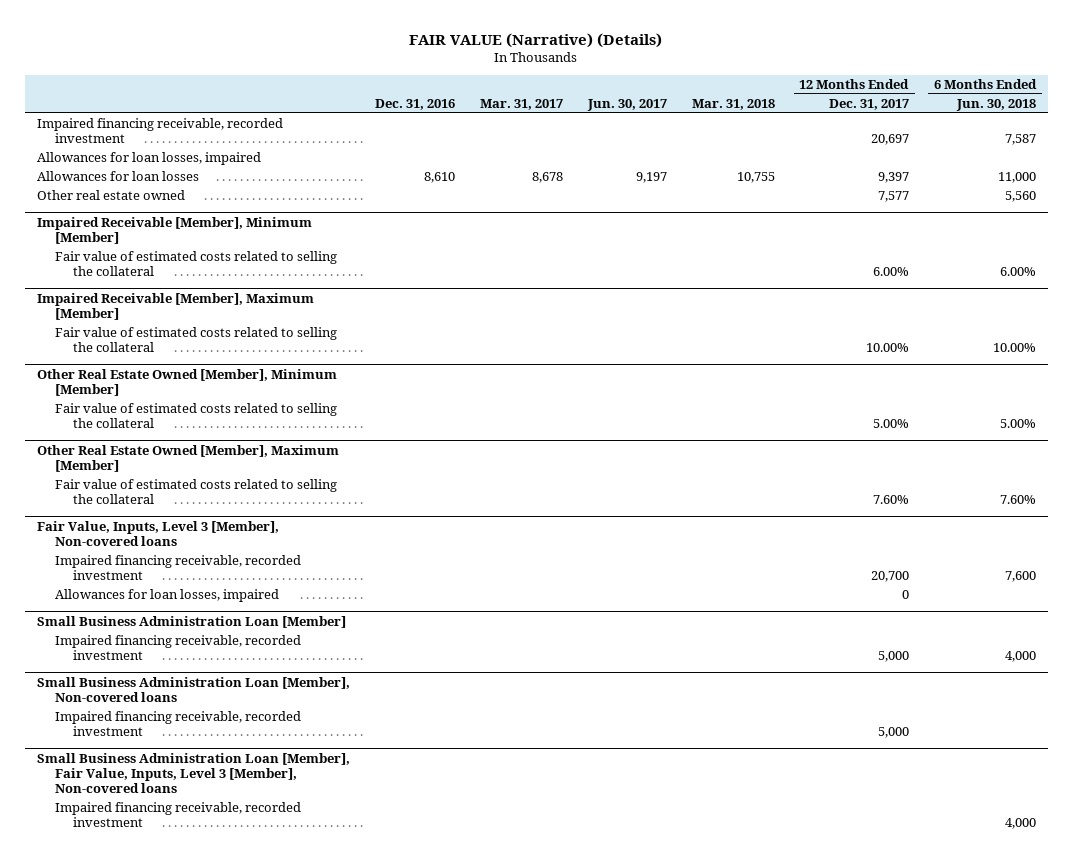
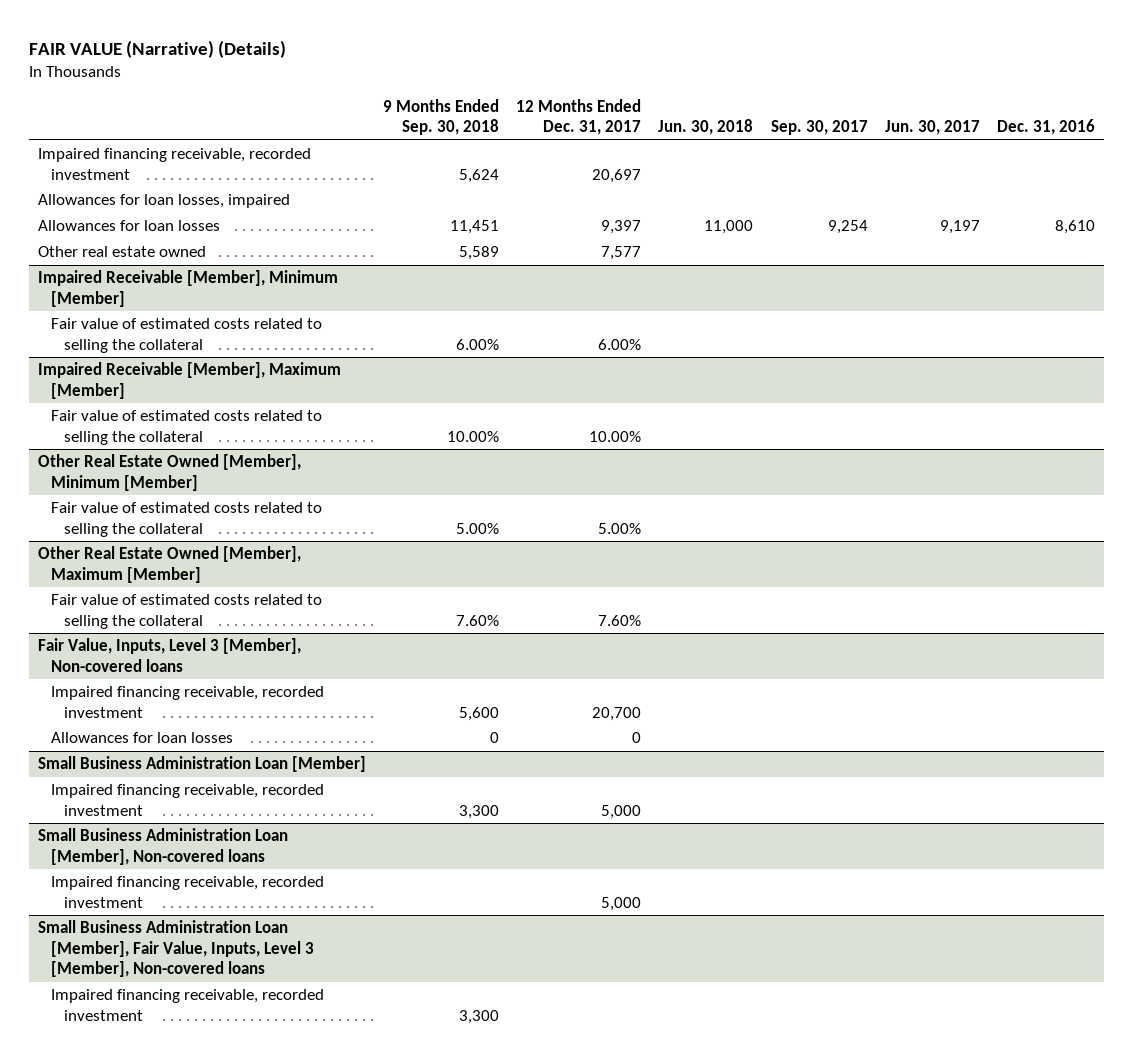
- | Dec. 31, 2016 | Mar. 31, 2017 | Jun. 30, 2017 | Mar. 31, 2018 | 12 Months Ended Dec. 31, 2017 | 6 Months Ended Jun. 30, 2018
+ | 9 Months Ended Sep. 30, 2018 | 12 Months Ended Dec. 31, 2017 | Jun. 30, 2018 | Sep. 30, 2017 | Jun. 30, 2017 | Dec. 31, 2016
@ Fair Value, Inputs, Level 3 [Member], Non-covered loans
- Allowances for loan losses, impaired | | | | | 0 |
+ Allowances for loan losses | 0 | 0 | | | |

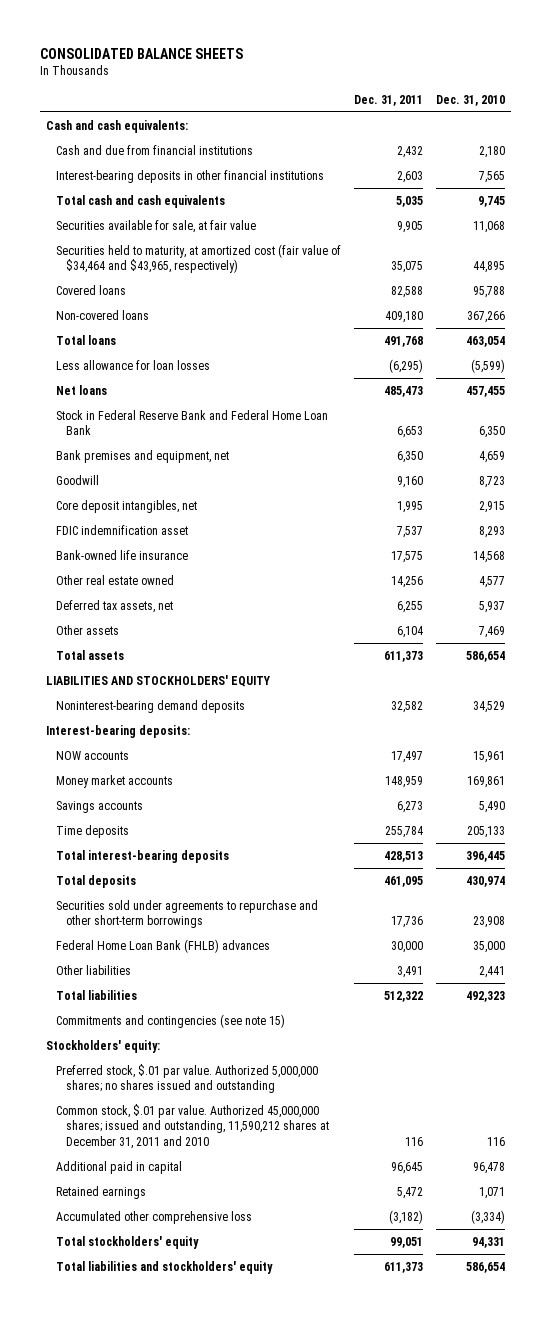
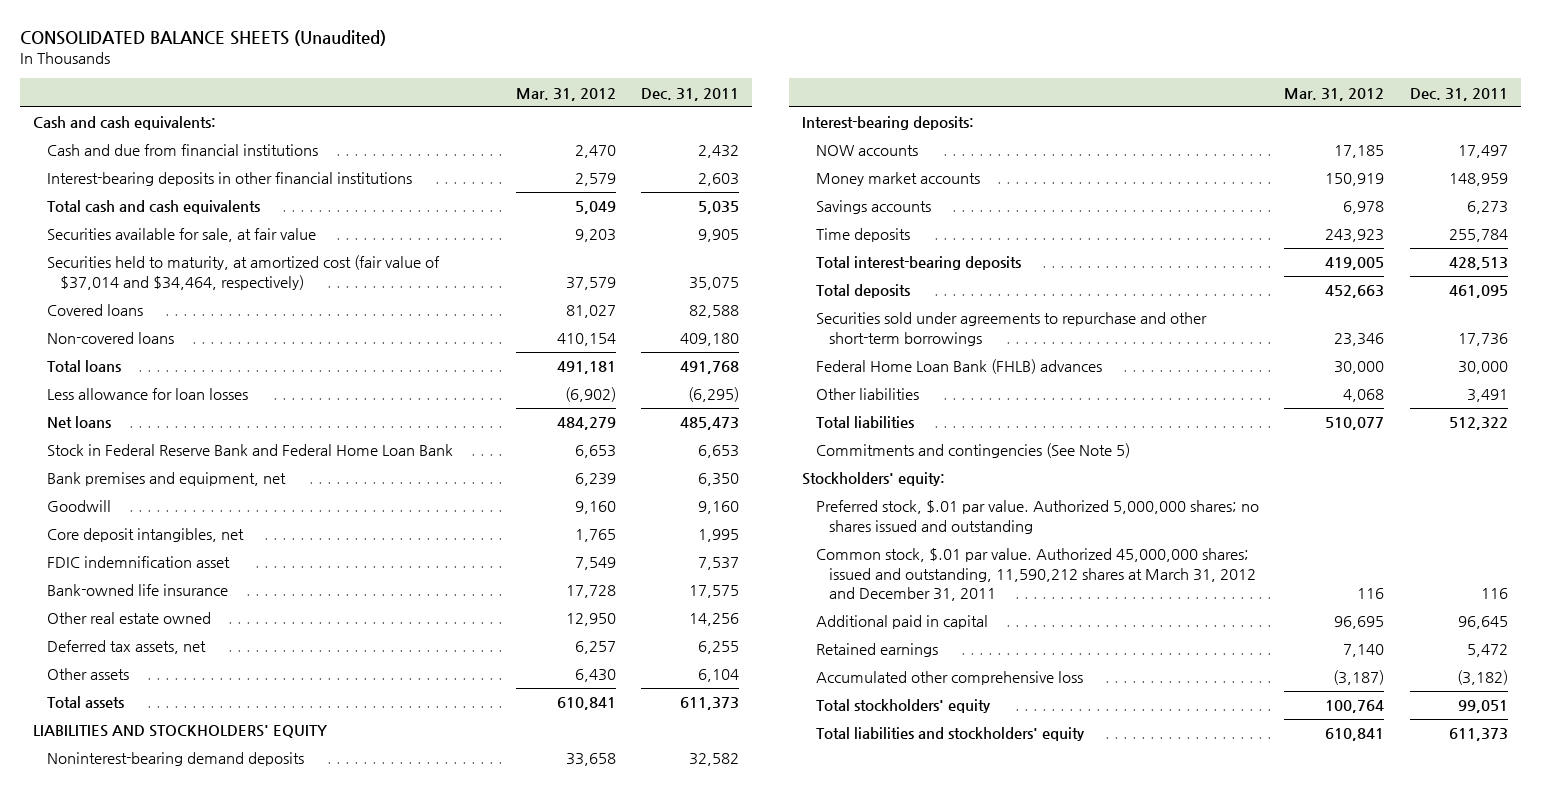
- CONSOLIDATED BALANCE SHEETS
+ CONSOLIDATED BALANCE SHEETS (Unaudited)
- | Dec. 31, 2011 | Dec. 31, 2010
+ | Mar. 31, 2012 | Dec. 31, 2011
- Securities held to maturity, at amortized cost (fair value of $34,464 and $43,965, respectively) | 35,075 | 44,895
+ Securities held to maturity, at amortized cost (fair value of $37,014 and $34,464, respectively) | 37,579 | 35,075
- Commitments and contingencies (see note 15)
+ Commitments and contingencies (See Note 5)
- Common stock, $.01 par value. Authorized 45,000,000 shares; issued and outstanding, 11,590,212 shares at December 31, 2011 and 2010 | 116 | 116
+ Common stock, $.01 par value. Authorized 45,000,000 shares; issued and outstanding, 11,590,212 shares at March 31, 2012 and December 31, 2011 | 116 | 116

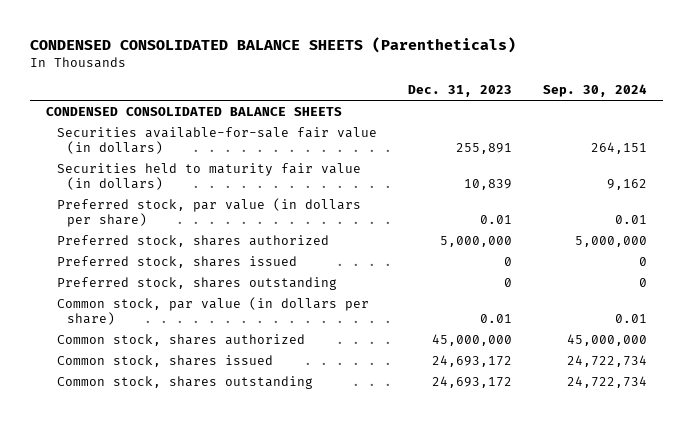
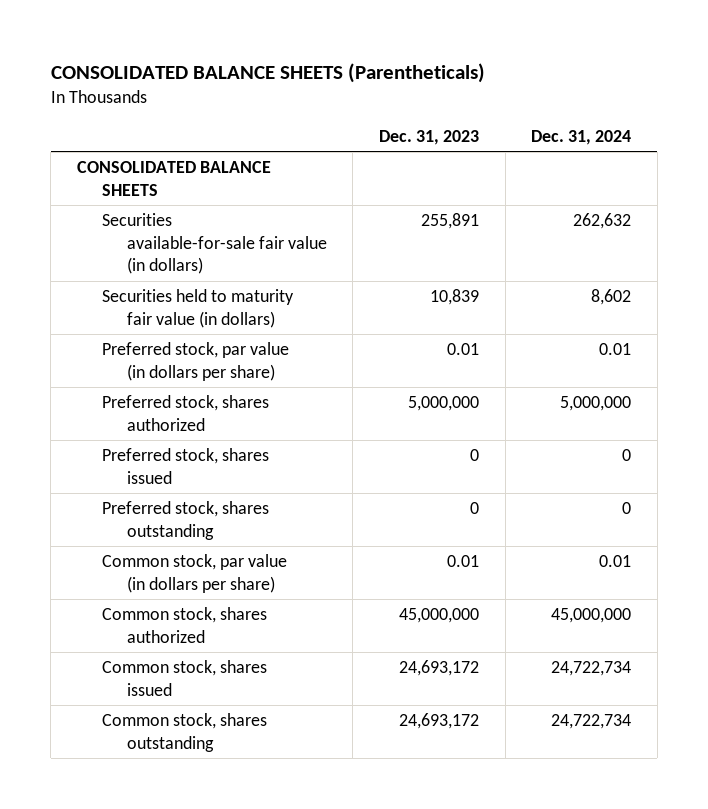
- CONDENSED CONSOLIDATED BALANCE SHEETS (Parentheticals)
+ CONSOLIDATED BALANCE SHEETS (Parentheticals)
- | Dec. 31, 2023 | Sep. 30, 2024
+ | Dec. 31, 2023 | Dec. 31, 2024
- CONDENSED CONSOLIDATED BALANCE SHEETS
+ CONSOLIDATED BALANCE SHEETS

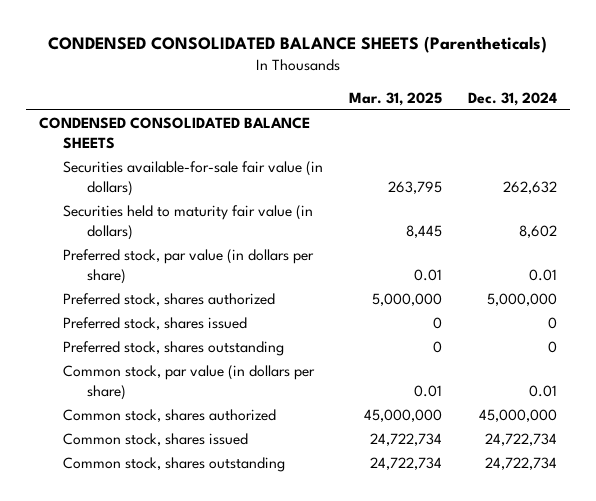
- CONSOLIDATED BALANCE SHEETS (Parentheticals)
+ CONDENSED CONSOLIDATED BALANCE SHEETS (Parentheticals)
- | Dec. 31, 2023 | Dec. 31, 2024
+ | Mar. 31, 2025 | Dec. 31, 2024
- CONSOLIDATED BALANCE SHEETS
+ CONDENSED CONSOLIDATED BALANCE SHEETS

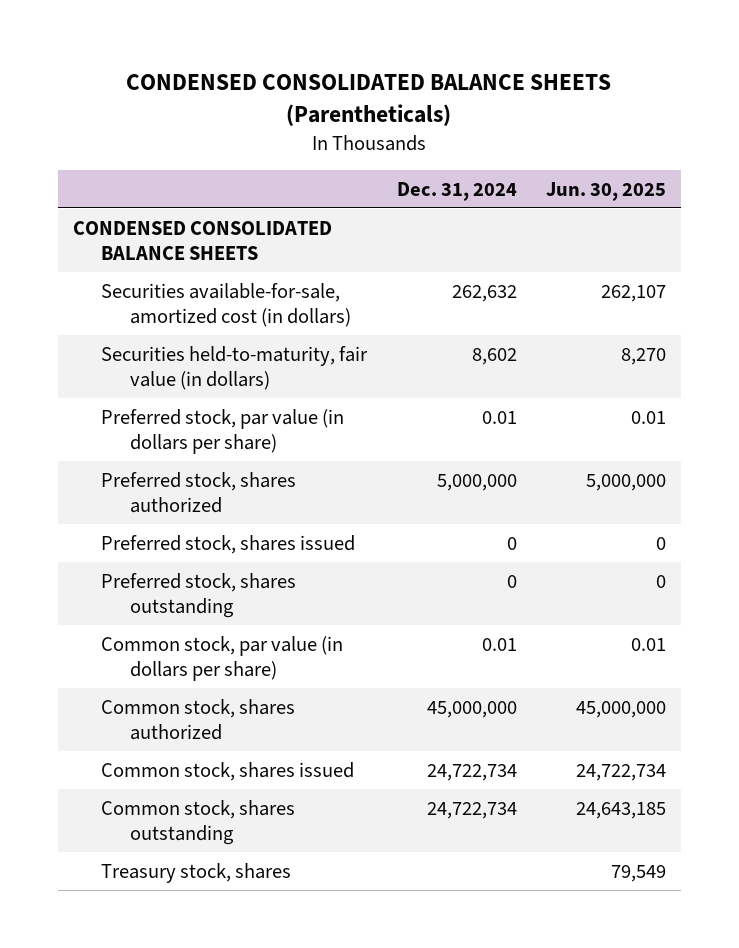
- | Mar. 31, 2025 | Dec. 31, 2024
+ | Dec. 31, 2024 | Jun. 30, 2025
- Securities available-for-sale fair value (in dollars) | 263,795 | 262,632
- Securities held to maturity fair value (in dollars) | 8,445 | 8,602
+ Securities available-for-sale, amortized cost (in dollars) | 262,632 | 262,107
+ Securities held-to-maturity, fair value (in dollars) | 8,602 | 8,270
+ Treasury stock, shares | | 79,549

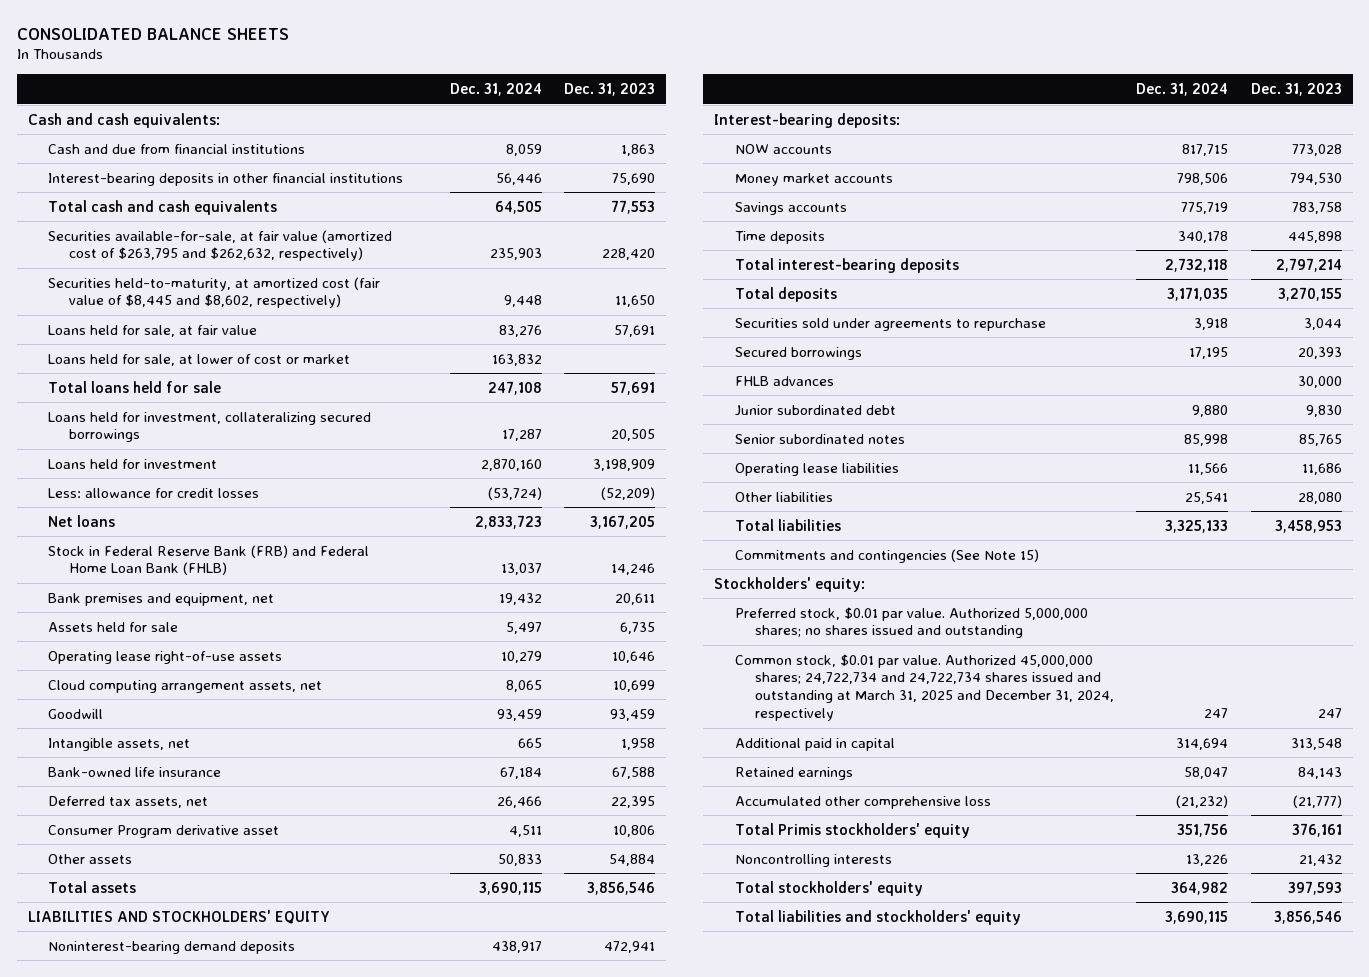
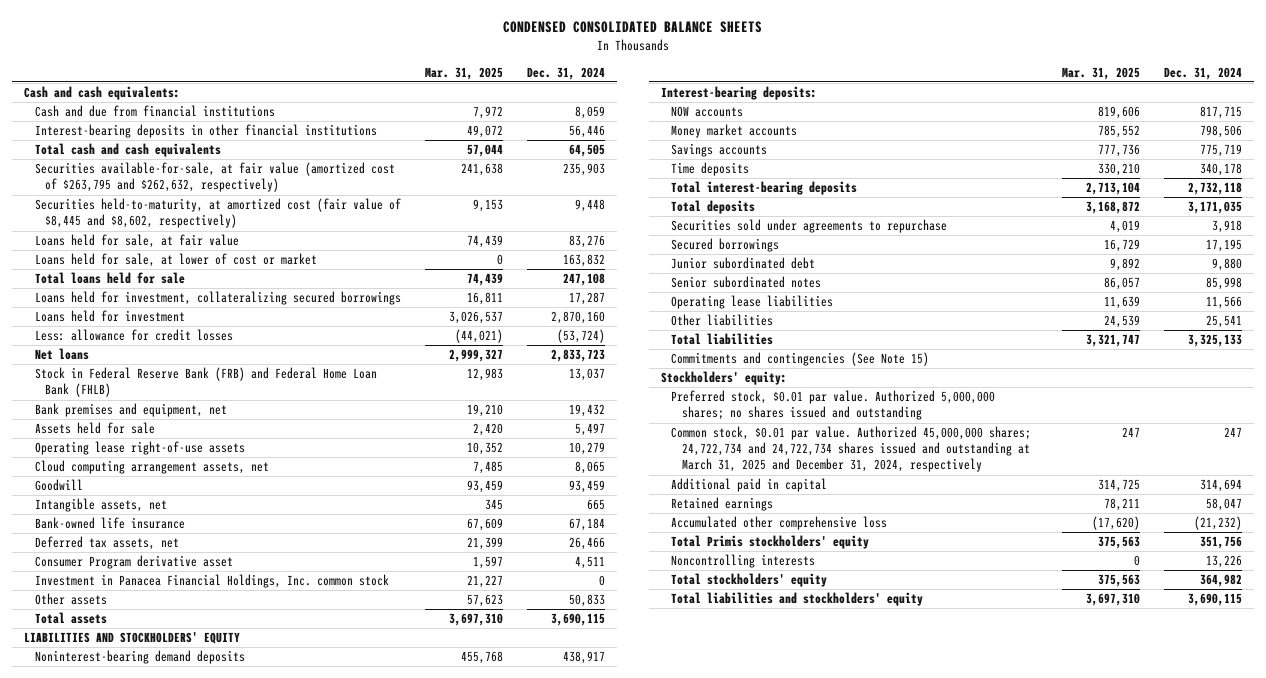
- CONSOLIDATED BALANCE SHEETS
+ CONDENSED CONSOLIDATED BALANCE SHEETS
- | Dec. 31, 2024 | Dec. 31, 2023
+ | Mar. 31, 2025 | Dec. 31, 2024
+ Investment in Panacea Financial Holdings, Inc. common stock | 21,227 | 0
- FHLB advances | | 30,000

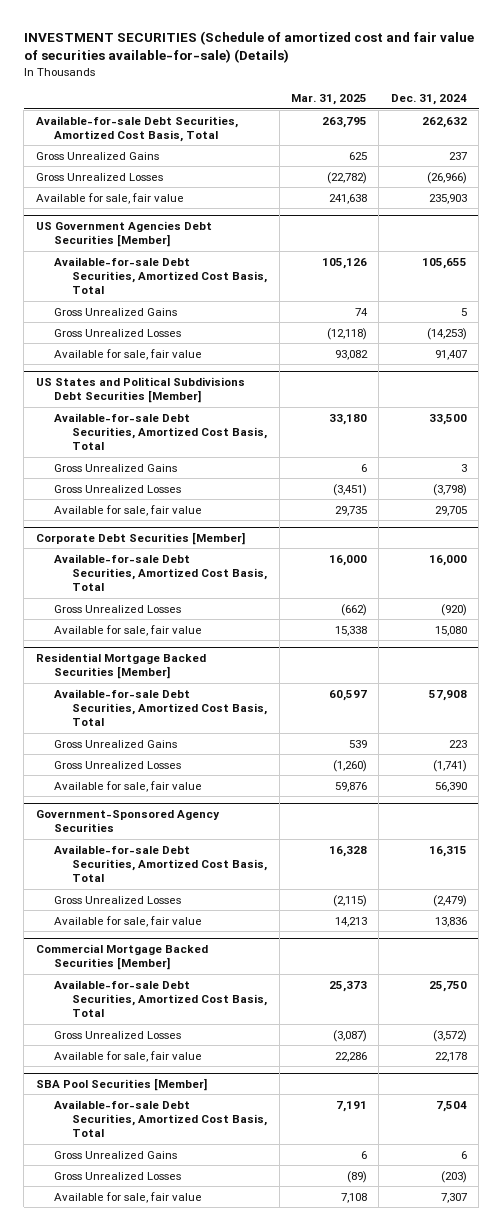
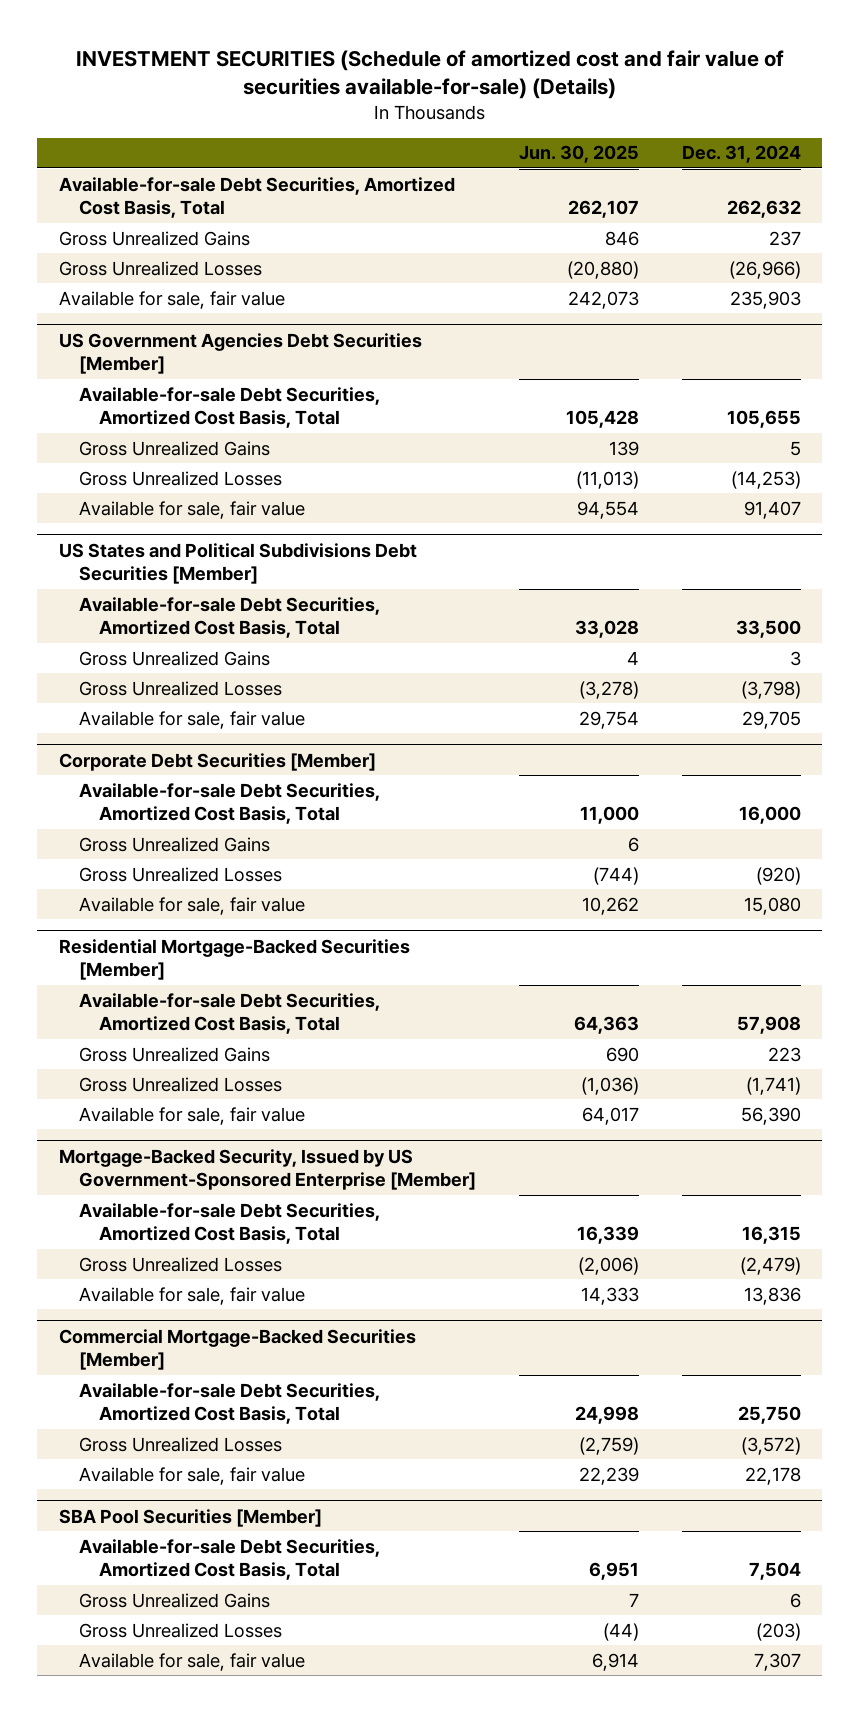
- | Mar. 31, 2025 | Dec. 31, 2024
+ | Jun. 30, 2025 | Dec. 31, 2024
@ Corporate Debt Securities [Member]
+ Gross Unrealized Gains | 6 |
- Residential Mortgage Backed Securities [Member]
+ Residential Mortgage-Backed Securities [Member]
- Government-Sponsored Agency Securities
+ Mortgage-Backed Security, Issued by US Government-Sponsored Enterprise [Member]
- Commercial Mortgage Backed Securities [Member]
+ Commercial Mortgage-Backed Securities [Member]

